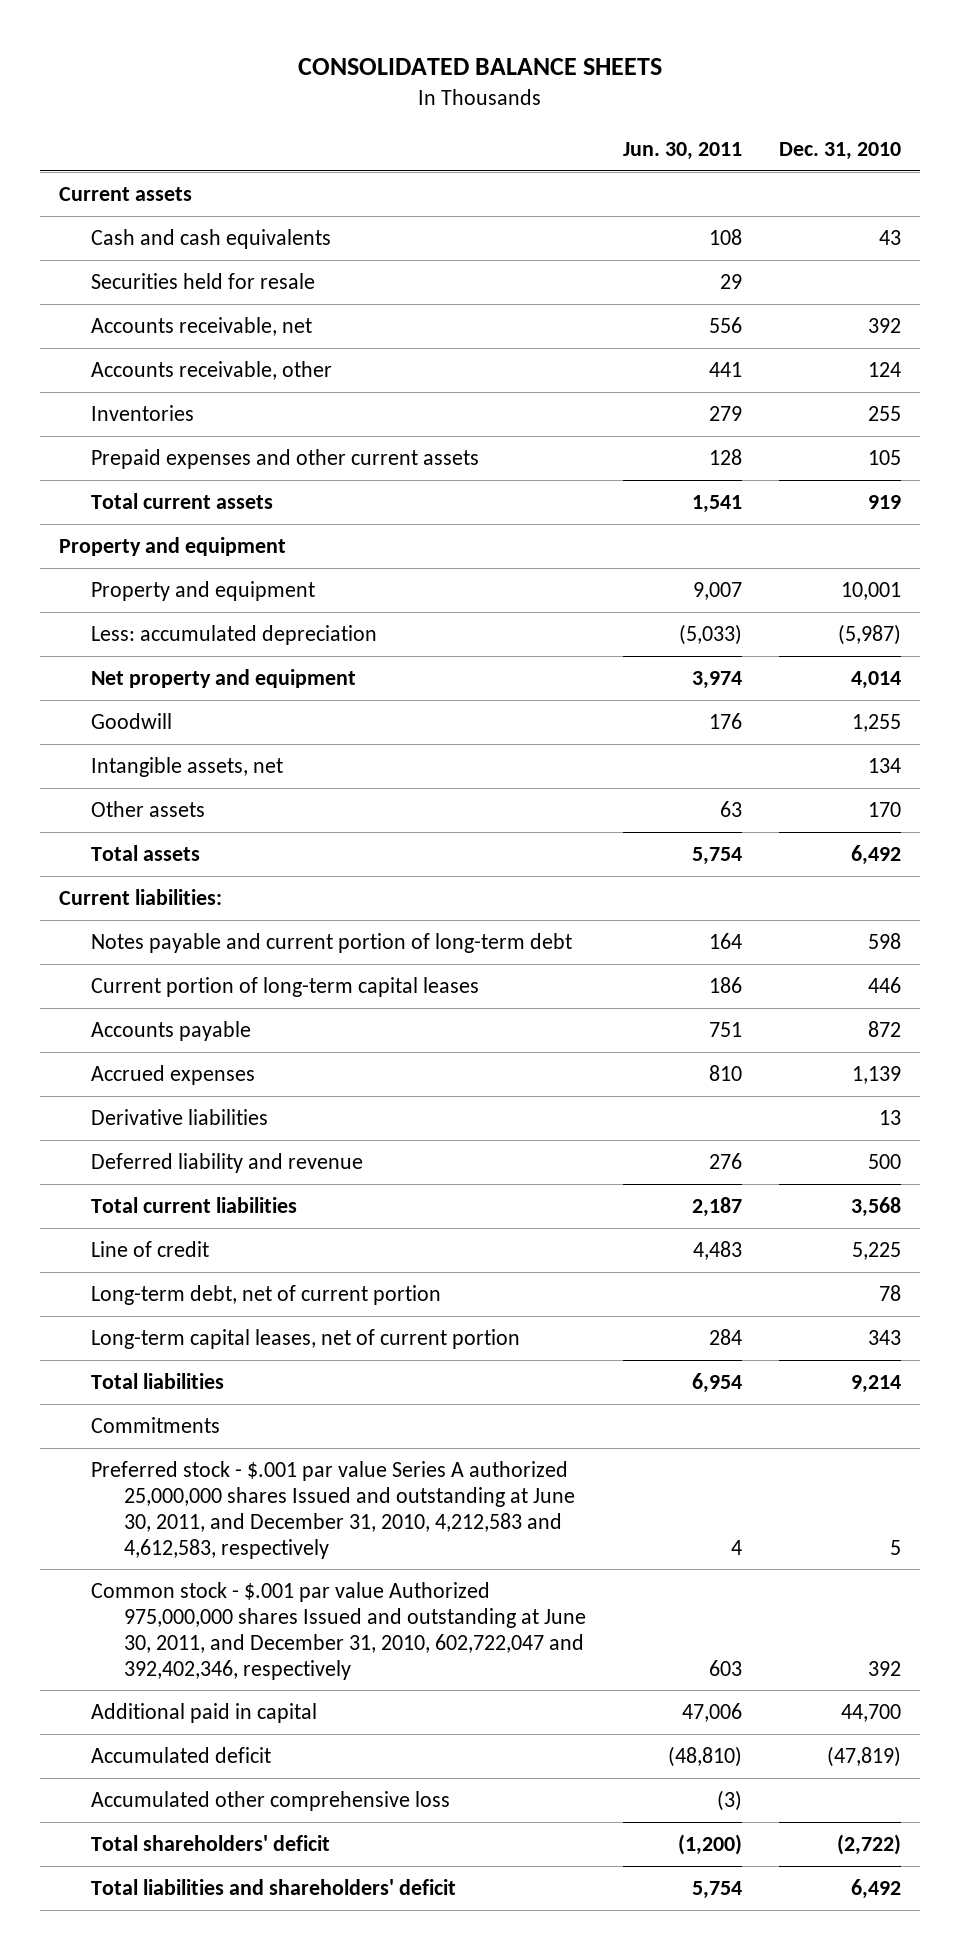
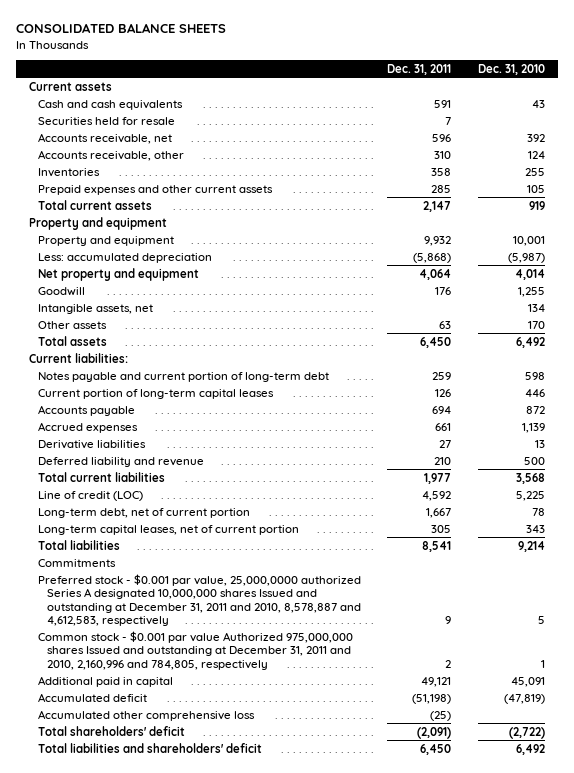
- | Jun. 30, 2011 | Dec. 31, 2010
+ | Dec. 31, 2011 | Dec. 31, 2010
- Line of credit | 4,483 | 5,225
+ Line of credit (LOC) | 4,592 | 5,225
- Preferred stock - $.001 par value Series A authorized 25,000,000 shares Issued and outstanding at June 30, 2011, and December 31, 2010, 4,212,583 and 4,612,583, respectively | 4 | 5
- Common stock - $.001 par value Authorized 975,000,000 shares Issued and outstanding at June 30, 2011, and December 31, 2010, 602,722,047 and 392,402,346, respectively | 603 | 392
- Additional paid in capital | 47,006 | 44,700
+ Preferred stock - $0.001 par value, 25,000,0000 authorized Series A designated 10,000,000 shares Issued and outstanding at December 31, 2011 and 2010, 8,578,887 and 4,612,583, respectively | 9 | 5
+ Common stock - $0.001 par value Authorized 975,000,000 shares Issued and outstanding at December 31, 2011 and 2010, 2,160,996 and 784,805, respectively | 2 | 1
+ Additional paid in capital | 49,121 | 45,091

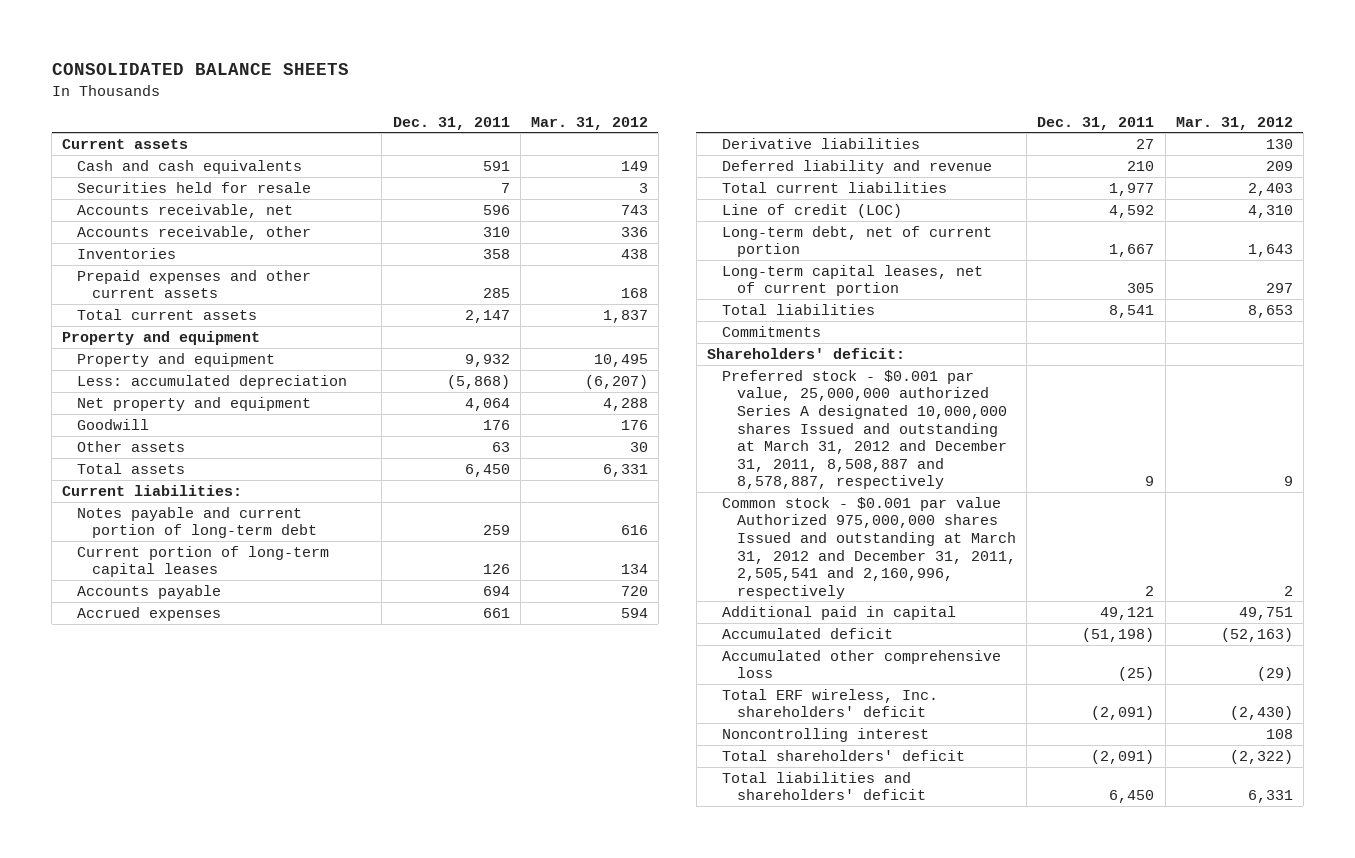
- | Dec. 31, 2011 | Dec. 31, 2010
+ | Dec. 31, 2011 | Mar. 31, 2012
- Intangible assets, net | | 134
- Preferred stock - $0.001 par value, 25,000,0000 authorized Series A designated 10,000,000 shares Issued and outstanding at December 31, 2011 and 2010, 8,578,887 and 4,612,583, respectively | 9 | 5
- Common stock - $0.001 par value Authorized 975,000,000 shares Issued and outstanding at December 31, 2011 and 2010, 2,160,996 and 784,805, respectively | 2 | 1
+ Shareholders' deficit:
+ Preferred stock - $0.001 par value, 25,000,000 authorized Series A designated 10,000,000 shares Issued and outstanding at March 31, 2012 and December 31, 2011, 8,508,887 and 8,578,887, respectively | 9 | 9
+ Common stock - $0.001 par value Authorized 975,000,000 shares Issued and outstanding at March 31, 2012 and December 31, 2011, 2,505,541 and 2,160,996, respectively | 2 | 2
+ Total ERF wireless, Inc. shareholders' deficit | (2,091) | (2,430)
+ Noncontrolling interest | | 108

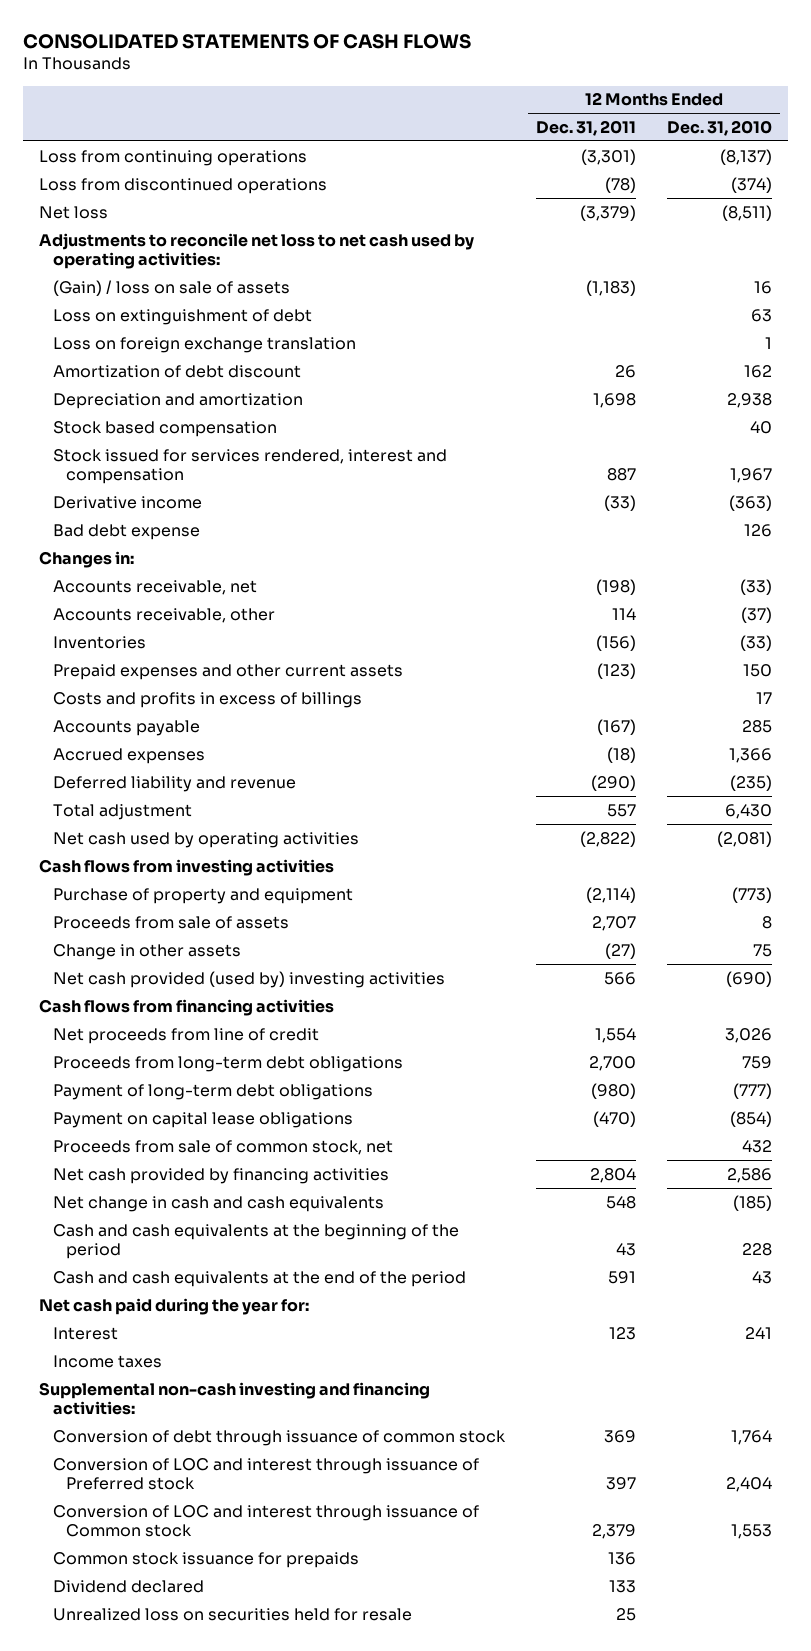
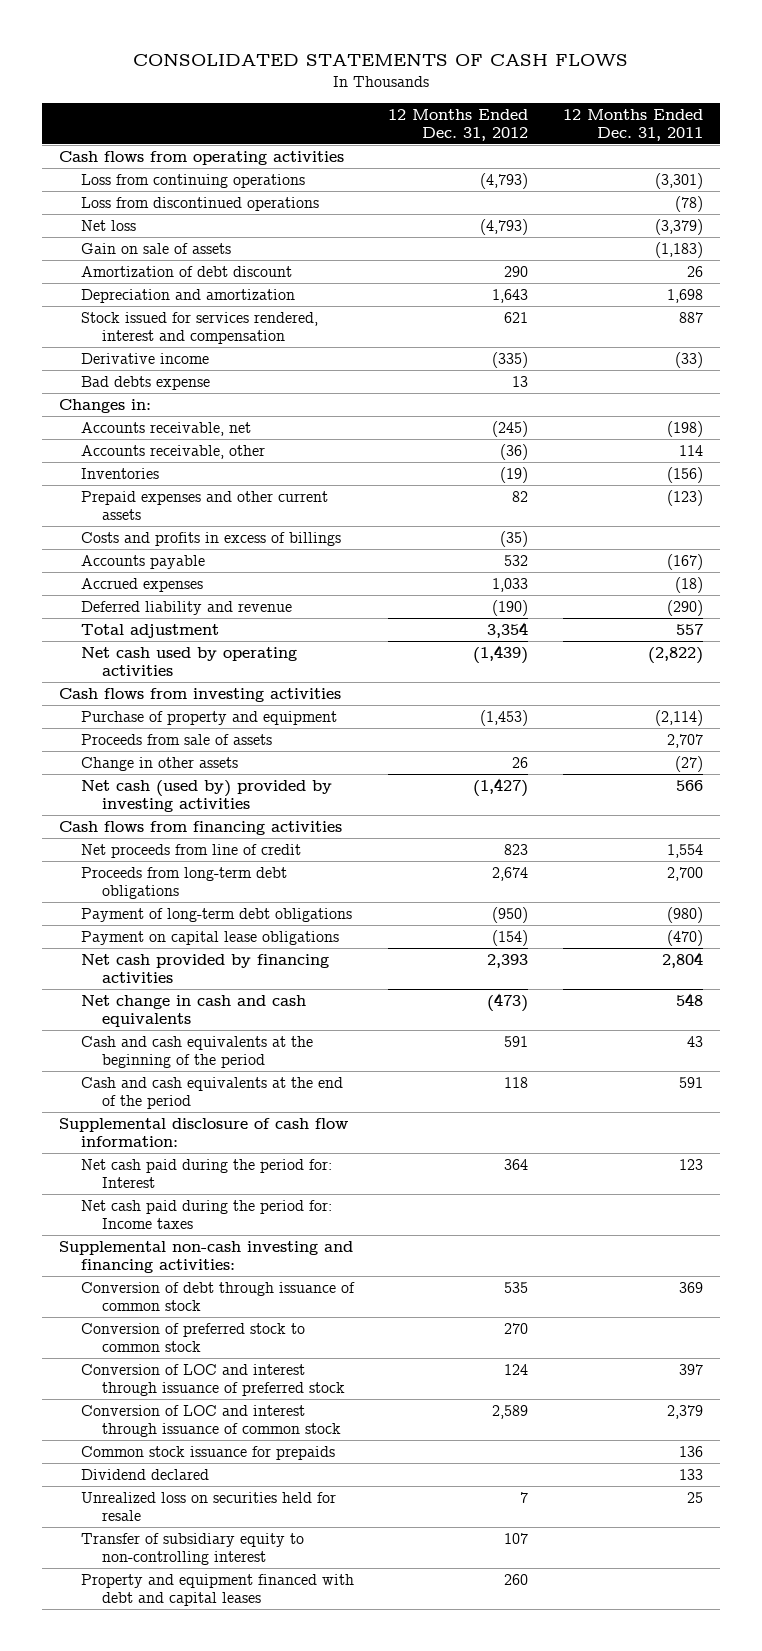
- | 12 Months Ended Dec. 31, 2011 | 12 Months Ended Dec. 31, 2010
+ | 12 Months Ended Dec. 31, 2012 | 12 Months Ended Dec. 31, 2011
+ Cash flows from operating activities
- Adjustments to reconcile net loss to net cash used by operating activities:
- (Gain) / loss on sale of assets | (1,183) | 16
- Loss on extinguishment of debt | | 63
- Loss on foreign exchange translation | | 1
+ Gain on sale of assets | | (1,183)
- Stock based compensation | | 40
- Bad debt expense | | 126
+ Bad debts expense | 13 |
- Net cash provided (used by) investing activities | 566 | (690)
+ Net cash (used by) provided by investing activities | (1,427) | 566
- Proceeds from sale of common stock, net | | 432
- Net cash paid during the year for:
- Interest | 123 | 241
- Income taxes
+ Supplemental disclosure of cash flow information:
+ Net cash paid during the period for: Interest | 364 | 123
+ Net cash paid during the period for: Income taxes
- Conversion of LOC and interest through issuance of Preferred stock | 397 | 2,404
- Conversion of LOC and interest through issuance of Common stock | 2,379 | 1,553
+ Conversion of preferred stock to common stock | 270 |
+ Conversion of LOC and interest through issuance of preferred stock | 124 | 397
+ Conversion of LOC and interest through issuance of common stock | 2,589 | 2,379
+ Transfer of subsidiary equity to non-controlling interest | 107 |
+ Property and equipment financed with debt and capital leases | 260 |

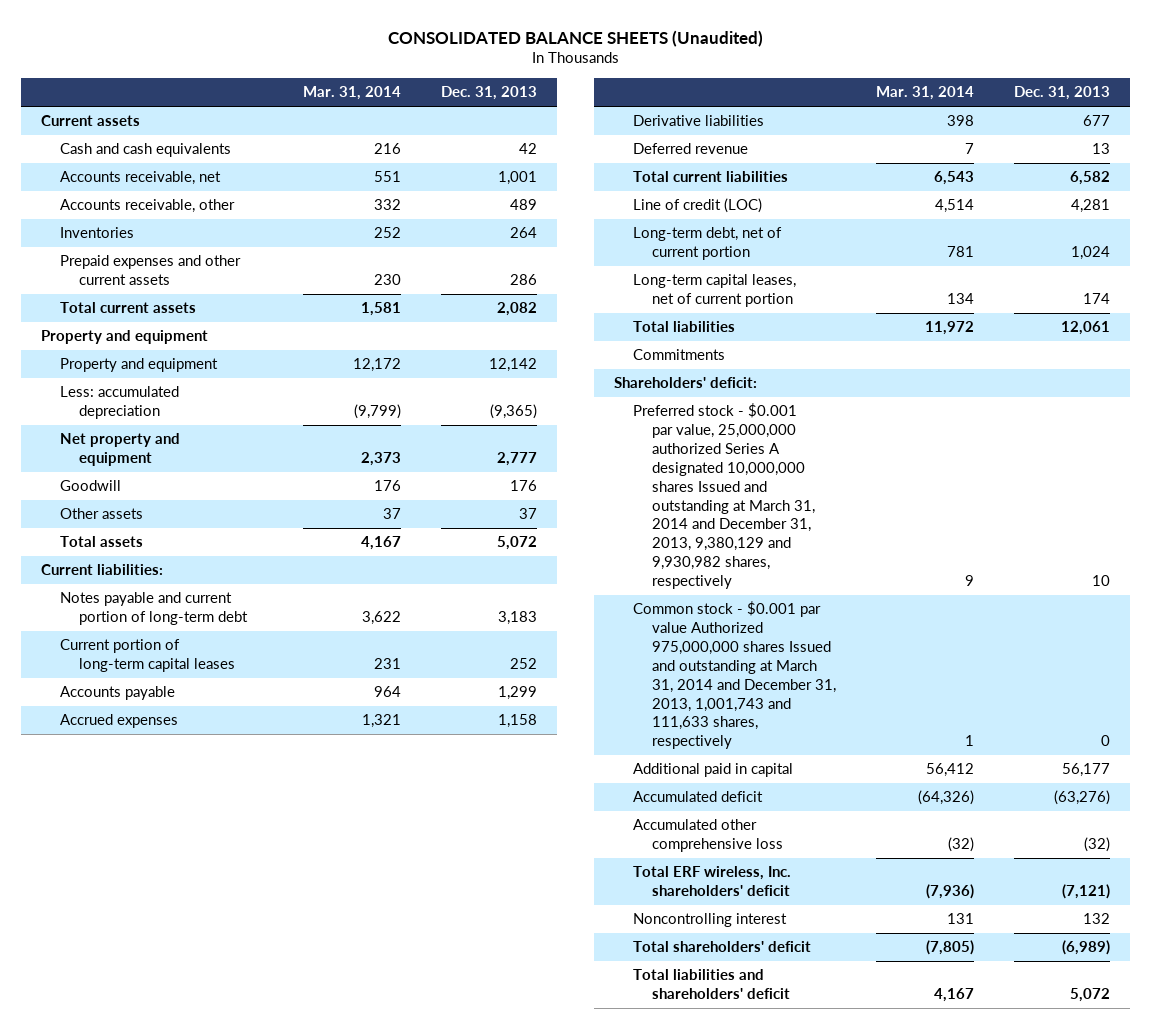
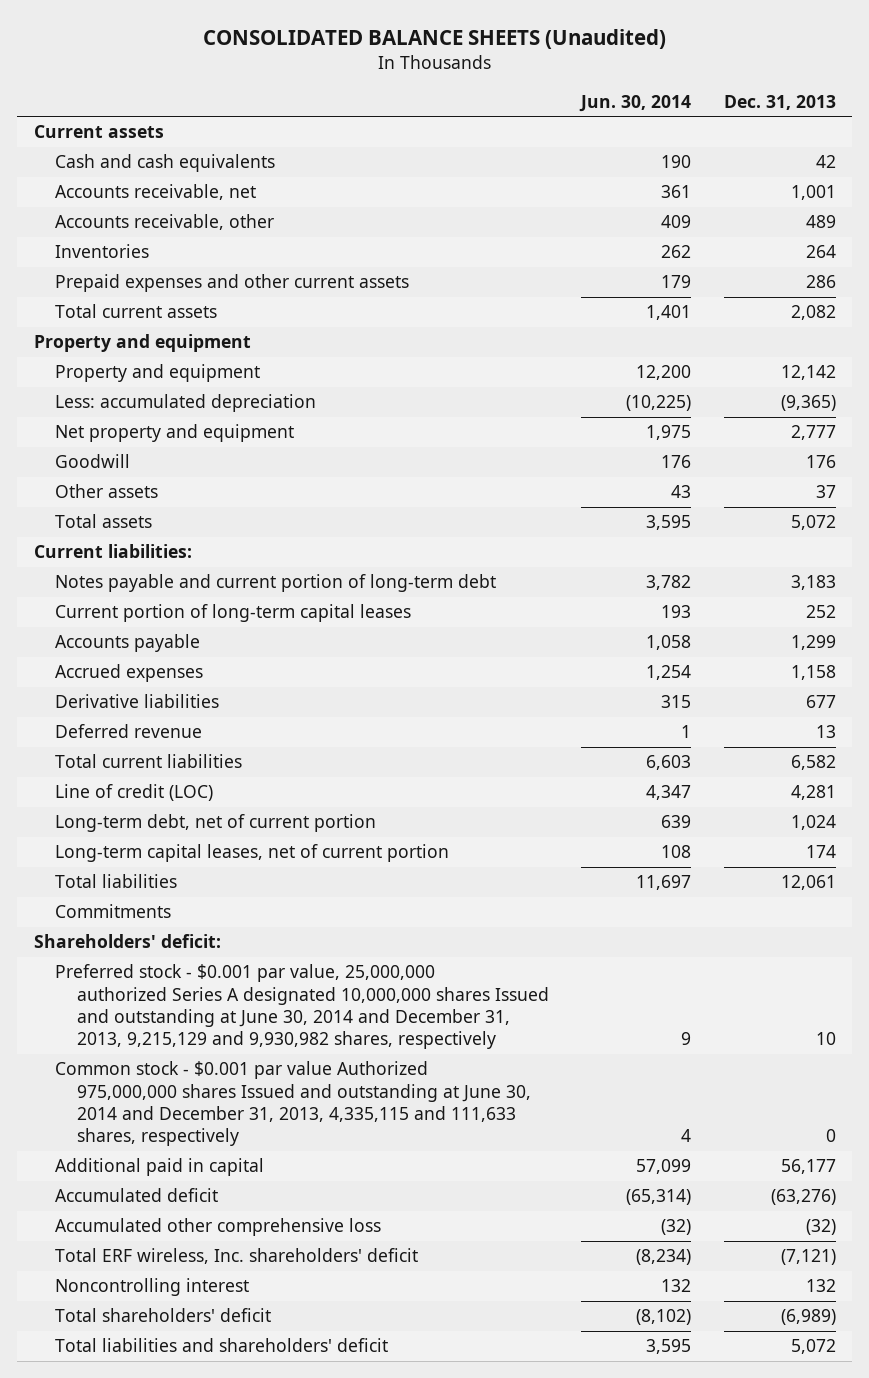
- | Mar. 31, 2014 | Dec. 31, 2013
+ | Jun. 30, 2014 | Dec. 31, 2013
- Preferred stock - $0.001 par value, 25,000,000 authorized Series A designated 10,000,000 shares Issued and outstanding at March 31, 2014 and December 31, 2013, 9,380,129 and 9,930,982 shares, respectively | 9 | 10
- Common stock - $0.001 par value Authorized 975,000,000 shares Issued and outstanding at March 31, 2014 and December 31, 2013, 1,001,743 and 111,633 shares, respectively | 1 | 0
+ Preferred stock - $0.001 par value, 25,000,000 authorized Series A designated 10,000,000 shares Issued and outstanding at June 30, 2014 and December 31, 2013, 9,215,129 and 9,930,982 shares, respectively | 9 | 10
+ Common stock - $0.001 par value Authorized 975,000,000 shares Issued and outstanding at June 30, 2014 and December 31, 2013, 4,335,115 and 111,633 shares, respectively | 4 | 0

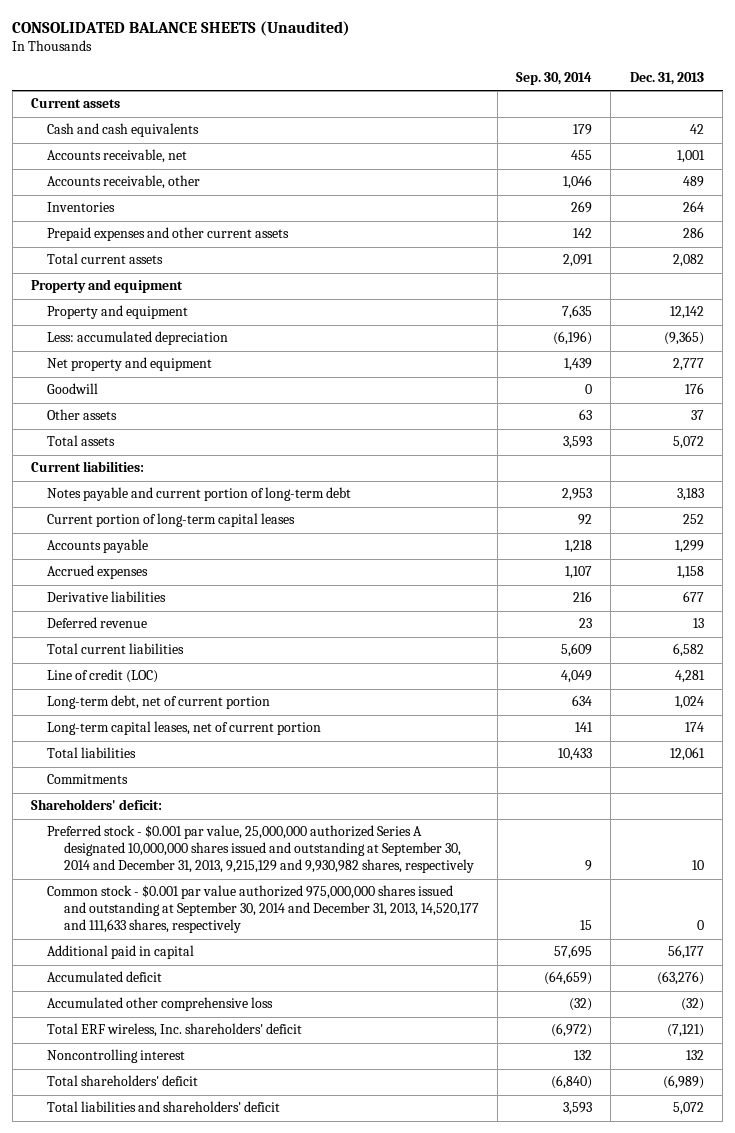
- | Jun. 30, 2014 | Dec. 31, 2013
+ | Sep. 30, 2014 | Dec. 31, 2013
- Preferred stock - $0.001 par value, 25,000,000 authorized Series A designated 10,000,000 shares Issued and outstanding at June 30, 2014 and December 31, 2013, 9,215,129 and 9,930,982 shares, respectively | 9 | 10
- Common stock - $0.001 par value Authorized 975,000,000 shares Issued and outstanding at June 30, 2014 and December 31, 2013, 4,335,115 and 111,633 shares, respectively | 4 | 0
+ Preferred stock - $0.001 par value, 25,000,000 authorized Series A designated 10,000,000 shares issued and outstanding at September 30, 2014 and December 31, 2013, 9,215,129 and 9,930,982 shares, respectively | 9 | 10
+ Common stock - $0.001 par value authorized 975,000,000 shares issued and outstanding at September 30, 2014 and December 31, 2013, 14,520,177 and 111,633 shares, respectively | 15 | 0

